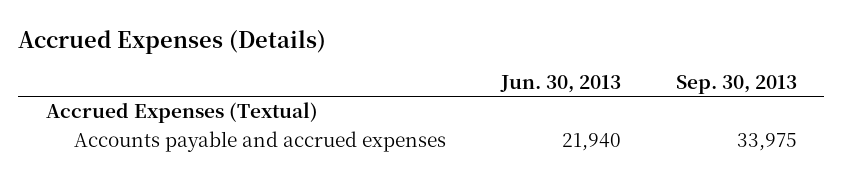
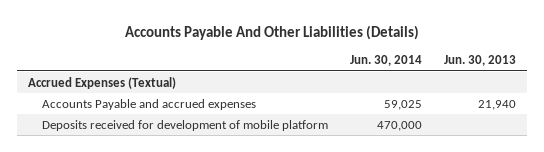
- Accrued Expenses (Details)
+ Accounts Payable And Other Liabilities (Details)
- | Jun. 30, 2013 | Sep. 30, 2013
+ | Jun. 30, 2014 | Jun. 30, 2013
- Accounts payable and accrued expenses | 21,940 | 33,975
+ Accounts Payable and accrued expenses | 59,025 | 21,940
+ Deposits received for development of mobile platform | 470,000 |

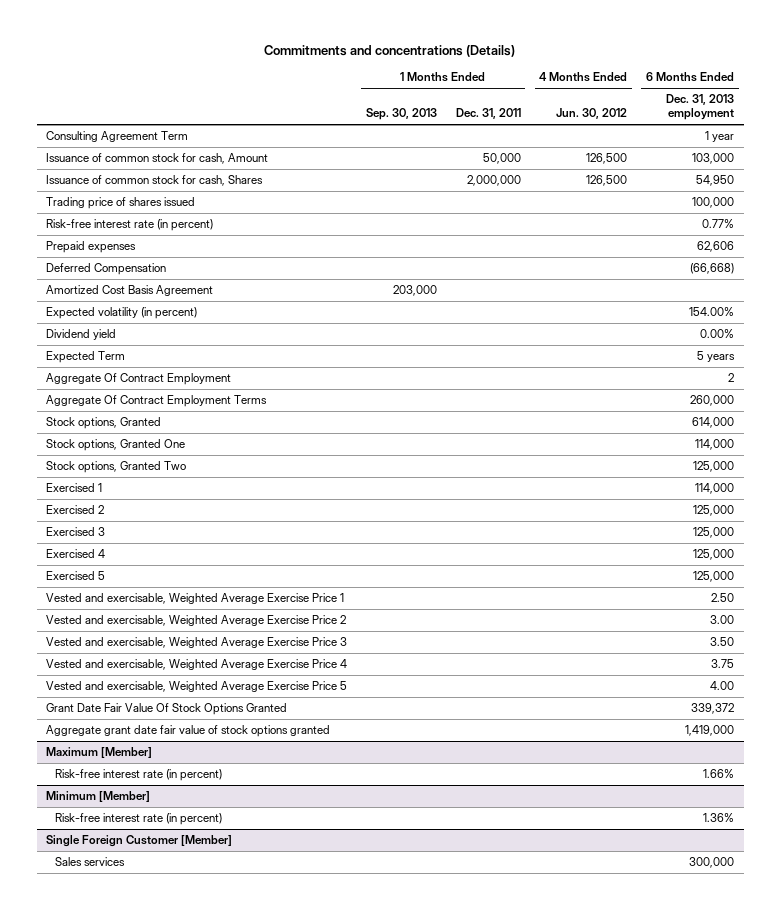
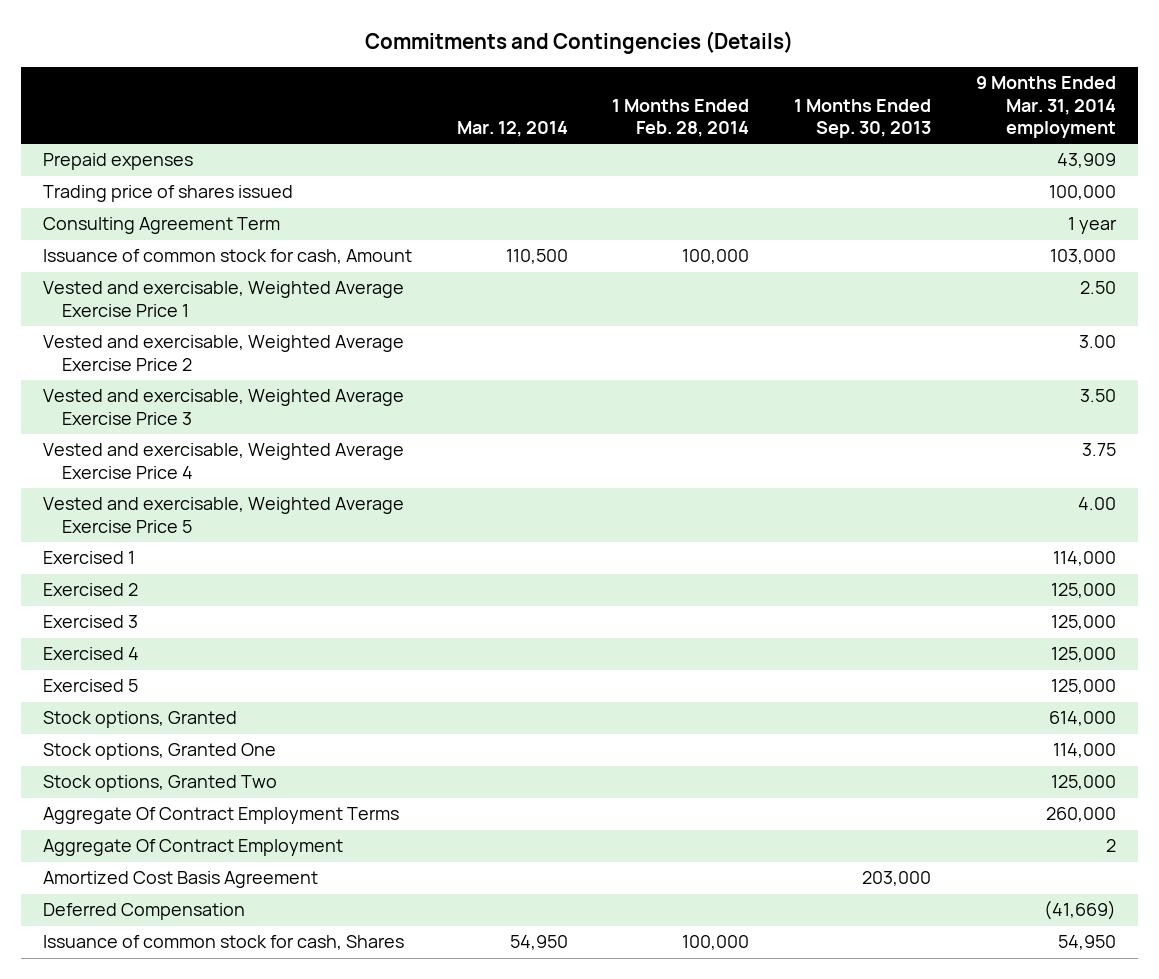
- Commitments and concentrations (Details)
+ Commitments and Contingencies (Details)
- | 1 Months Ended Sep. 30, 2013 | 1 Months Ended Dec. 31, 2011 | 4 Months Ended Jun. 30, 2012 | 6 Months Ended Dec. 31, 2013 employment
+ | Mar. 12, 2014 | 1 Months Ended Feb. 28, 2014 | 1 Months Ended Sep. 30, 2013 | 9 Months Ended Mar. 31, 2014 employment
moved up: Prepaid expenses | | | | 43,909
moved up: Trading price of shares issued | | | | 100,000
- Risk-free interest rate (in percent) | | | | 0.77%
- Expected volatility (in percent) | | | | 154.00%
- Dividend yield | | | | 0.00%
- Expected Term | | | | 5 years
- Grant Date Fair Value Of Stock Options Granted | | | | 339,372
- Aggregate grant date fair value of stock options granted | | | | 1,419,000
- Maximum [Member]
- Risk-free interest rate (in percent) | | | | 1.66%
- Minimum [Member]
- Risk-free interest rate (in percent) | | | | 1.36%
- Single Foreign Customer [Member]
- Sales services | | | | 300,000
moved down: Exercised 1 | | | | 114,000
moved down: Exercised 2 | | | | 125,000
moved down: Exercised 3 | | | | 125,000
moved down: Exercised 4 | | | | 125,000
moved down: Exercised 5 | | | | 125,000
moved down: Stock options, Granted | | | | 614,000
moved down: Stock options, Granted One | | | | 114,000
moved down: Stock options, Granted Two | | | | 125,000
moved down: Aggregate Of Contract Employment Terms | | | | 260,000
moved down: Aggregate Of Contract Employment | | | | 2
moved down: Amortized Cost Basis Agreement | | | 203,000 |
moved down: Deferred Compensation | | | | (41,669)
moved down: Issuance of common stock for cash, Shares | 54,950 | 100,000 | | 54,950

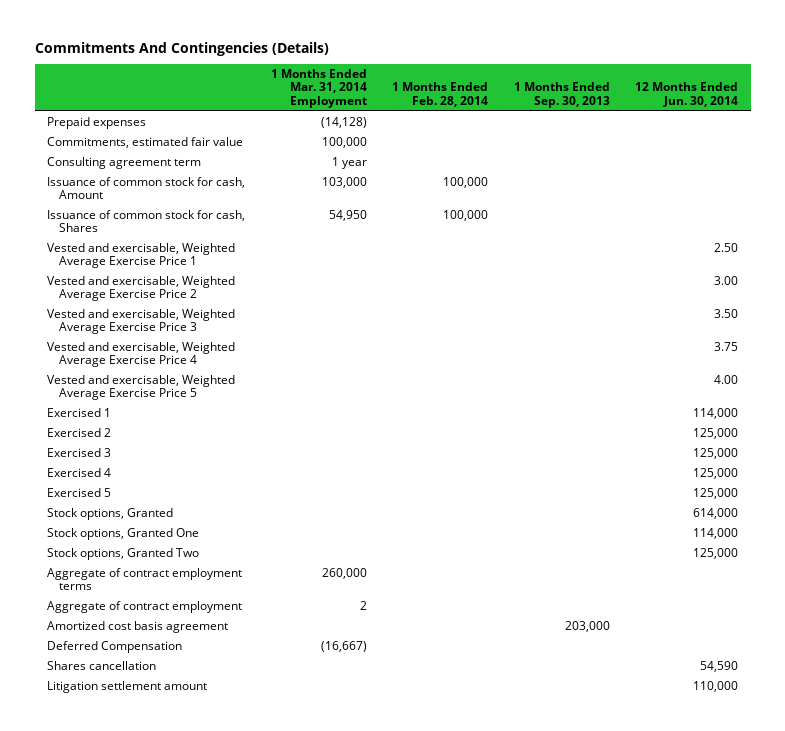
- Commitments and Contingencies (Details)
+ Commitments And Contingencies (Details)
- | Mar. 12, 2014 | 1 Months Ended Feb. 28, 2014 | 1 Months Ended Sep. 30, 2013 | 9 Months Ended Mar. 31, 2014 employment
+ | 1 Months Ended Mar. 31, 2014 Employment | 1 Months Ended Feb. 28, 2014 | 1 Months Ended Sep. 30, 2013 | 12 Months Ended Jun. 30, 2014
- Trading price of shares issued | | | | 100,000
- Consulting Agreement Term | | | | 1 year
+ Commitments, estimated fair value | 100,000 | | |
+ Consulting agreement term | 1 year | | |
moved up: Issuance of common stock for cash, Shares | 54,950 | 100,000 | |
- Aggregate Of Contract Employment Terms | | | | 260,000
- Aggregate Of Contract Employment | | | | 2
- Amortized Cost Basis Agreement | | | 203,000 |
+ Aggregate of contract employment terms | 260,000 | | |
+ Aggregate of contract employment | 2 | | |
+ Amortized cost basis agreement | | | 203,000 |
+ Shares cancellation | | | | 54,590
+ Litigation settlement amount | | | | 110,000

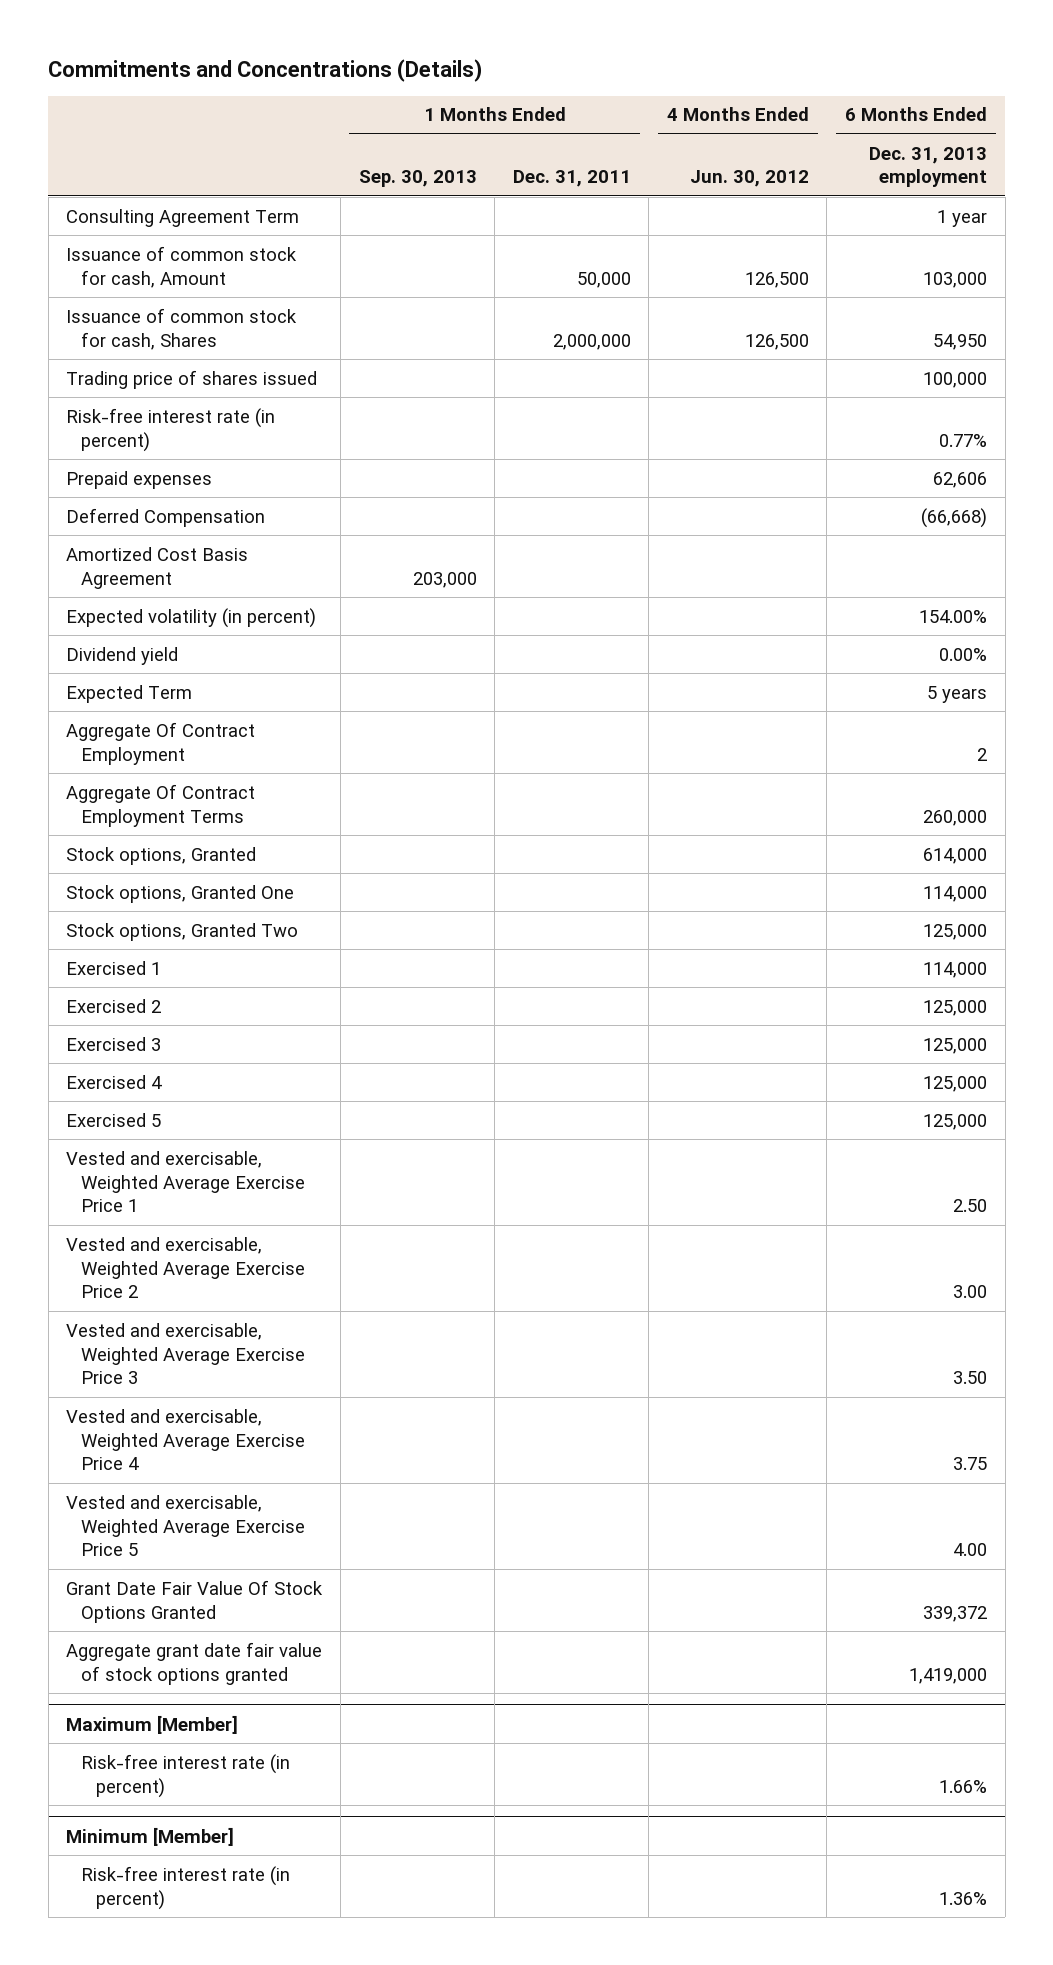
- Commitments And Contingencies (Details)
+ Commitments and Concentrations (Details)
- | 1 Months Ended Mar. 31, 2014 Employment | 1 Months Ended Feb. 28, 2014 | 1 Months Ended Sep. 30, 2013 | 12 Months Ended Jun. 30, 2014
+ | 1 Months Ended Sep. 30, 2013 | 1 Months Ended Dec. 31, 2011 | 4 Months Ended Jun. 30, 2012 | 6 Months Ended Dec. 31, 2013 employment
- Commitments, estimated fair value | 100,000 | | |
- Consulting agreement term | 1 year | | |
+ Consulting Agreement Term | | | | 1 year
+ Trading price of shares issued | | | | 100,000
+ Risk-free interest rate (in percent) | | | | 0.77%
moved down: Prepaid expenses | | | | 62,606
moved up: Deferred Compensation | | | | (66,668)
+ Amortized Cost Basis Agreement | 203,000 | | |
+ Expected volatility (in percent) | | | | 154.00%
+ Dividend yield | | | | 0.00%
+ Expected Term | | | | 5 years
+ Aggregate Of Contract Employment | | | | 2
+ Aggregate Of Contract Employment Terms | | | | 260,000
moved up: Stock options, Granted | | | | 614,000
moved up: Stock options, Granted One | | | | 114,000
moved up: Stock options, Granted Two | | | | 125,000
- Aggregate of contract employment terms | 260,000 | | |
- Aggregate of contract employment | 2 | | |
- Amortized cost basis agreement | | | 203,000 |
- Shares cancellation | | | | 54,590
- Litigation settlement amount | | | | 110,000
moved down: Vested and exercisable, Weighted Average Exercise Price 1 | | | | 2.50
moved down: Vested and exercisable, Weighted Average Exercise Price 2 | | | | 3.00
moved down: Vested and exercisable, Weighted Average Exercise Price 3 | | | | 3.50
moved down: Vested and exercisable, Weighted Average Exercise Price 4 | | | | 3.75
moved down: Vested and exercisable, Weighted Average Exercise Price 5 | | | | 4.00
+ Grant Date Fair Value Of Stock Options Granted | | | | 339,372
+ Aggregate grant date fair value of stock options granted | | | | 1,419,000
+ Maximum [Member]
+ Risk-free interest rate (in percent) | | | | 1.66%
+ Minimum [Member]
+ Risk-free interest rate (in percent) | | | | 1.36%

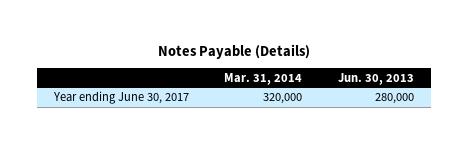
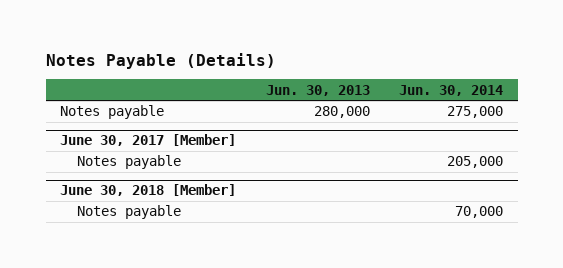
- | Mar. 31, 2014 | Jun. 30, 2013
+ | Jun. 30, 2013 | Jun. 30, 2014
- Year ending June 30, 2017 | 320,000 | 280,000
+ Notes payable | 280,000 | 275,000
+ June 30, 2017 [Member]
+ Notes payable | | 205,000
+ June 30, 2018 [Member]
+ Notes payable | | 70,000

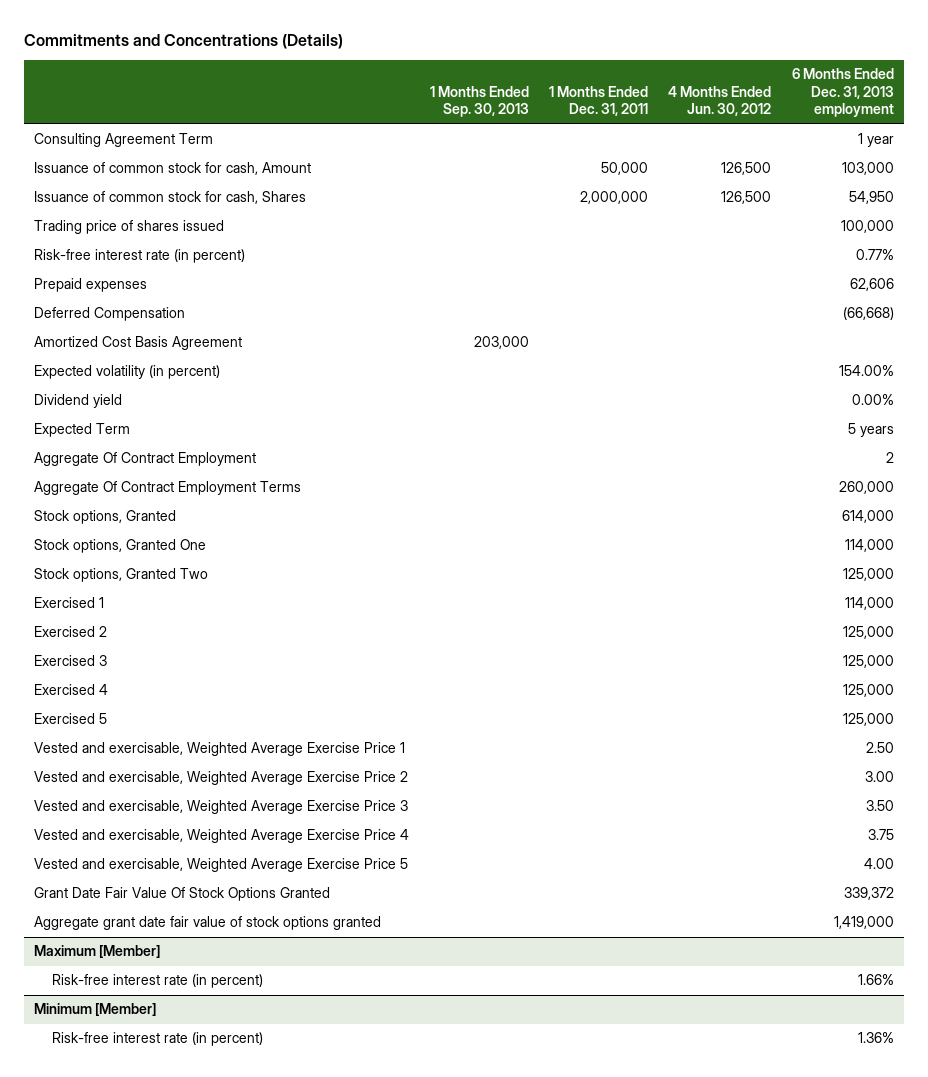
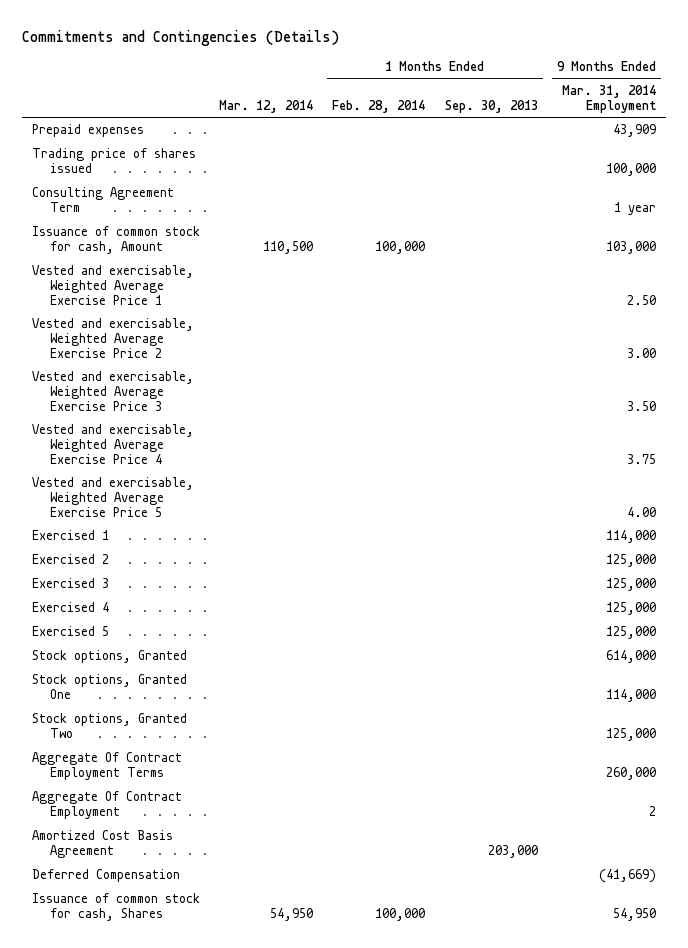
- Commitments and Concentrations (Details)
+ Commitments and Contingencies (Details)
- | 1 Months Ended Sep. 30, 2013 | 1 Months Ended Dec. 31, 2011 | 4 Months Ended Jun. 30, 2012 | 6 Months Ended Dec. 31, 2013 employment
+ | Mar. 12, 2014 | 1 Months Ended Feb. 28, 2014 | 1 Months Ended Sep. 30, 2013 | 9 Months Ended Mar. 31, 2014 Employment
moved up: Prepaid expenses | | | | 43,909
moved up: Trading price of shares issued | | | | 100,000
- Risk-free interest rate (in percent) | | | | 0.77%
- Expected volatility (in percent) | | | | 154.00%
- Dividend yield | | | | 0.00%
- Expected Term | | | | 5 years
- Grant Date Fair Value Of Stock Options Granted | | | | 339,372
- Aggregate grant date fair value of stock options granted | | | | 1,419,000
- Maximum [Member]
- Risk-free interest rate (in percent) | | | | 1.66%
- Minimum [Member]
- Risk-free interest rate (in percent) | | | | 1.36%
moved down: Exercised 1 | | | | 114,000
moved down: Exercised 2 | | | | 125,000
moved down: Exercised 3 | | | | 125,000
moved down: Exercised 4 | | | | 125,000
moved down: Exercised 5 | | | | 125,000
moved down: Stock options, Granted | | | | 614,000
moved down: Stock options, Granted One | | | | 114,000
moved down: Stock options, Granted Two | | | | 125,000
moved down: Aggregate Of Contract Employment Terms | | | | 260,000
moved down: Aggregate Of Contract Employment | | | | 2
moved down: Amortized Cost Basis Agreement | | | 203,000 |
moved down: Deferred Compensation | | | | (41,669)
moved down: Issuance of common stock for cash, Shares | 54,950 | 100,000 | | 54,950

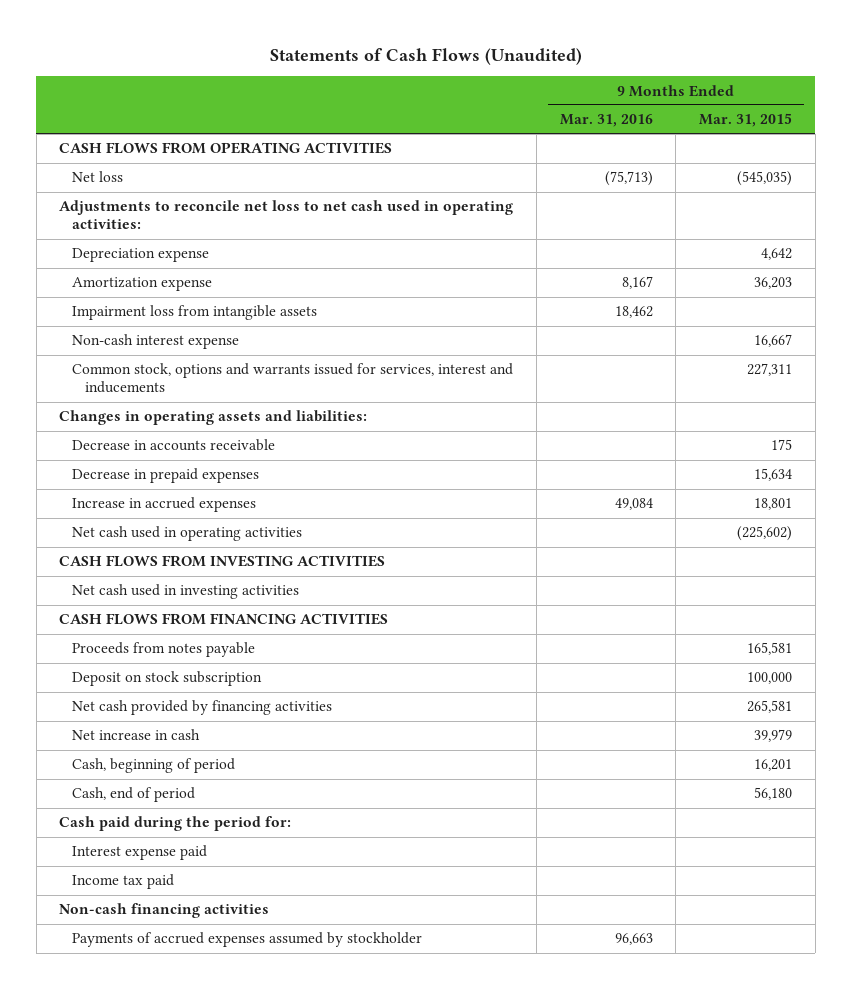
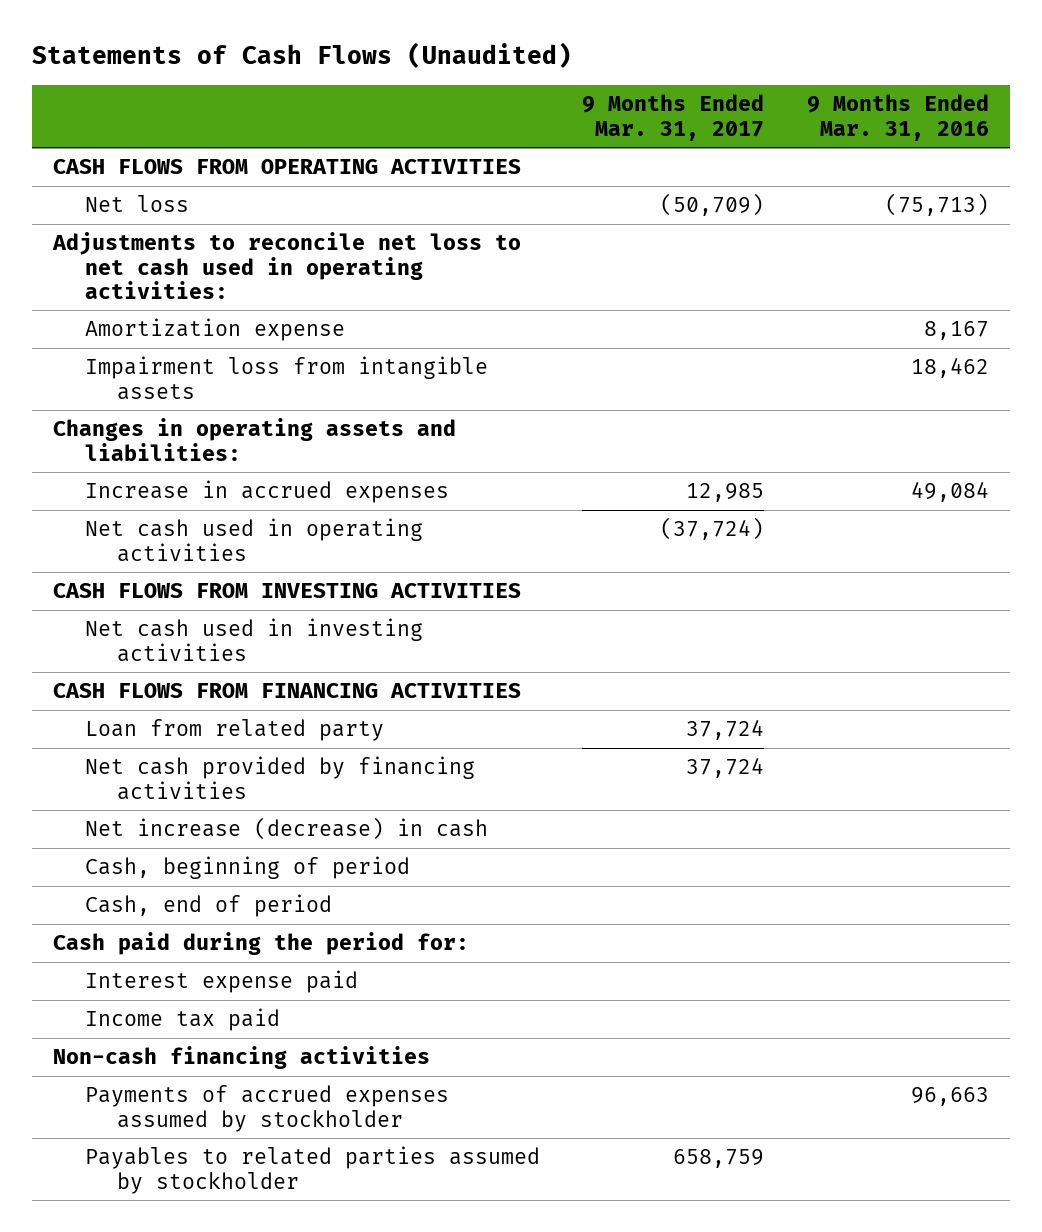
- | 9 Months Ended Mar. 31, 2016 | 9 Months Ended Mar. 31, 2015
+ | 9 Months Ended Mar. 31, 2017 | 9 Months Ended Mar. 31, 2016
- Depreciation expense | | 4,642
- Non-cash interest expense | | 16,667
- Common stock, options and warrants issued for services, interest and inducements | | 227,311
- Decrease in accounts receivable | | 175
- Decrease in prepaid expenses | | 15,634
- Proceeds from notes payable | | 165,581
- Deposit on stock subscription | | 100,000
+ Loan from related party | 37,724 |
- Net increase in cash | | 39,979
+ Net increase (decrease) in cash
+ Payables to related parties assumed by stockholder | 658,759 |

